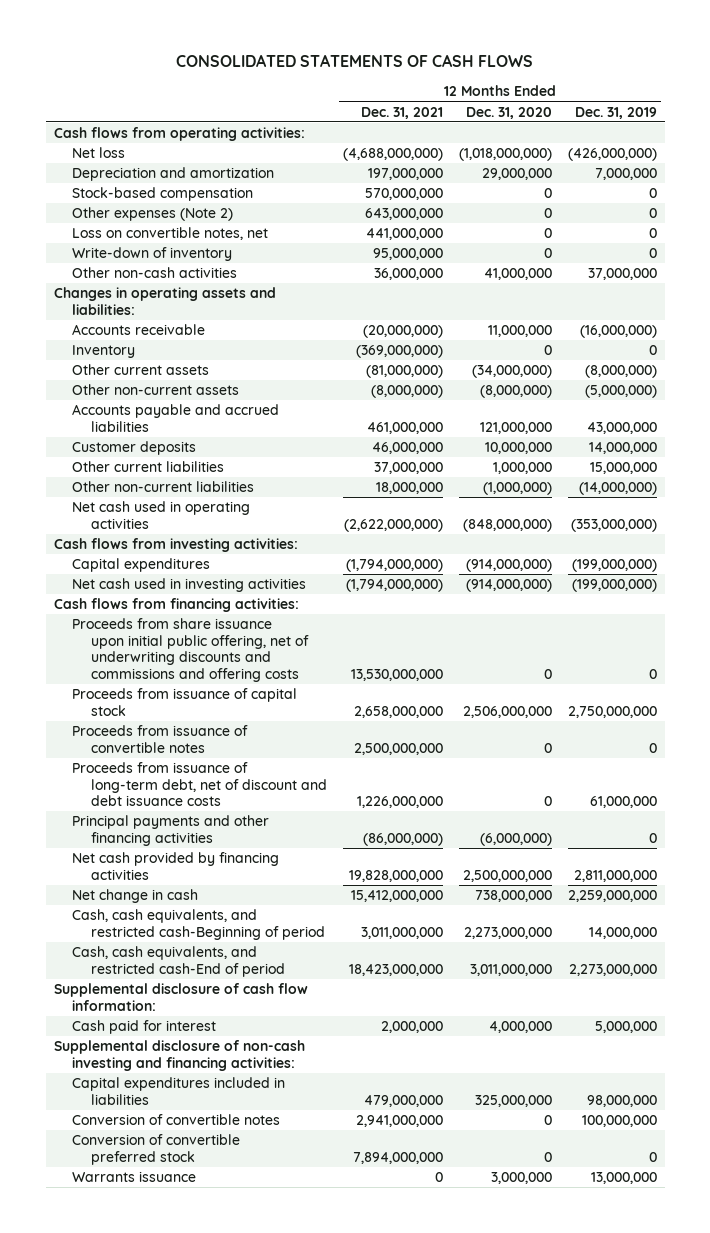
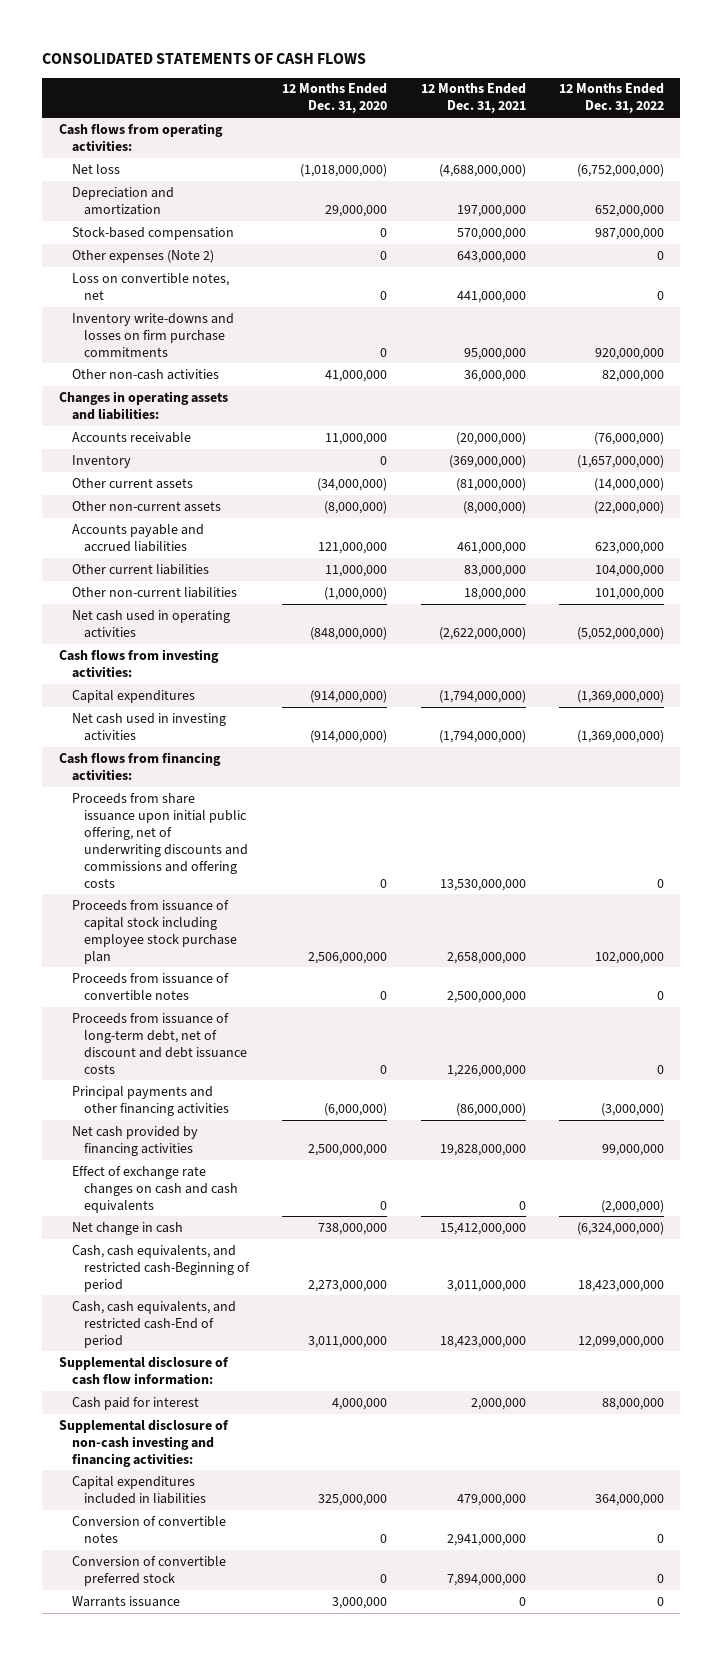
- | 12 Months Ended Dec. 31, 2021 | 12 Months Ended Dec. 31, 2020 | 12 Months Ended Dec. 31, 2019
+ | 12 Months Ended Dec. 31, 2020 | 12 Months Ended Dec. 31, 2021 | 12 Months Ended Dec. 31, 2022
- Write-down of inventory | 95,000,000 | 0 | 0
+ Inventory write-downs and losses on firm purchase commitments | 0 | 95,000,000 | 920,000,000
- Customer deposits | 46,000,000 | 10,000,000 | 14,000,000
- Other current liabilities | 37,000,000 | 1,000,000 | 15,000,000
+ Other current liabilities | 11,000,000 | 83,000,000 | 104,000,000
- Proceeds from issuance of capital stock | 2,658,000,000 | 2,506,000,000 | 2,750,000,000
+ Proceeds from issuance of capital stock including employee stock purchase plan | 2,506,000,000 | 2,658,000,000 | 102,000,000
+ Effect of exchange rate changes on cash and cash equivalents | 0 | 0 | (2,000,000)

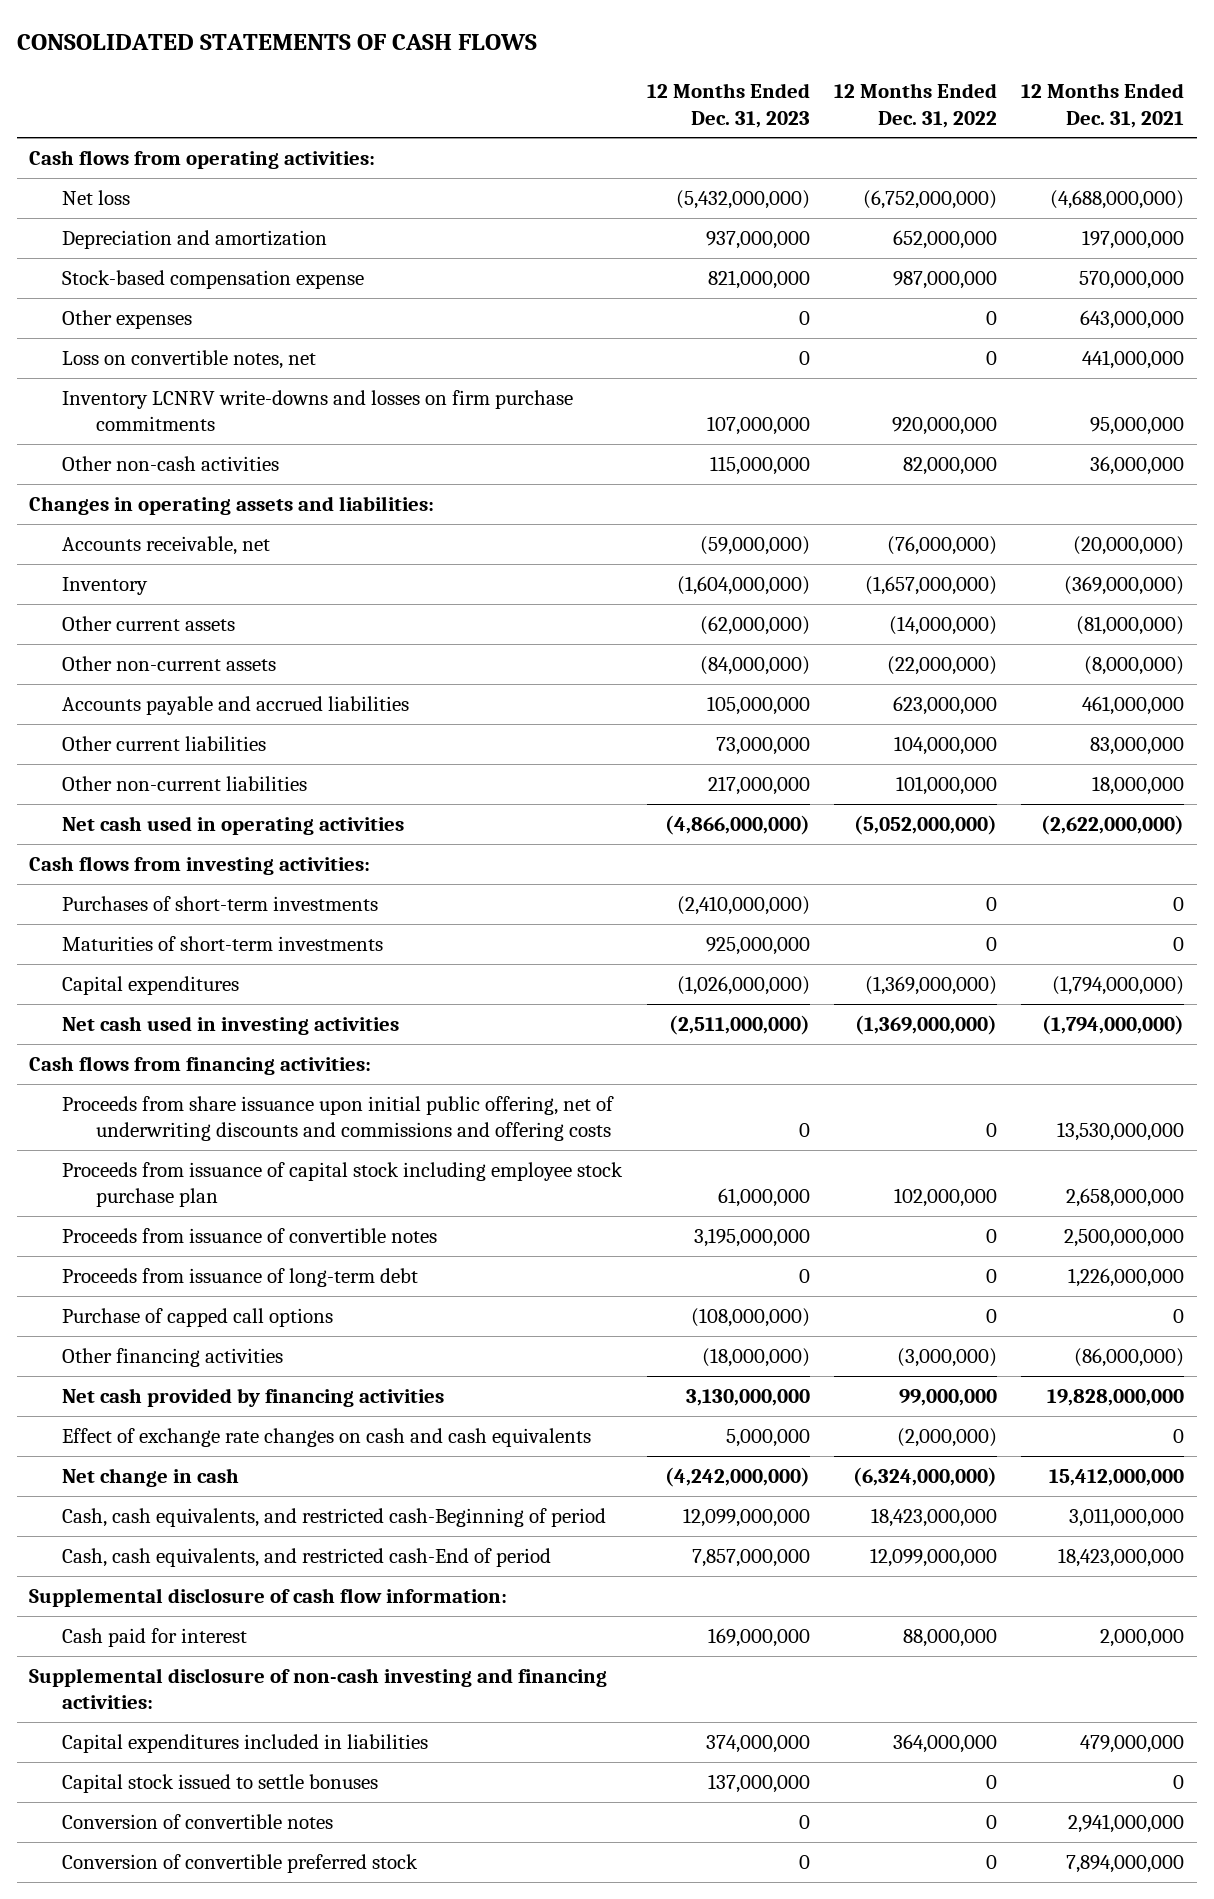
- | 12 Months Ended Dec. 31, 2020 | 12 Months Ended Dec. 31, 2021 | 12 Months Ended Dec. 31, 2022
+ | 12 Months Ended Dec. 31, 2023 | 12 Months Ended Dec. 31, 2022 | 12 Months Ended Dec. 31, 2021
- Stock-based compensation | 0 | 570,000,000 | 987,000,000
- Other expenses (Note 2) | 0 | 643,000,000 | 0
+ Stock-based compensation expense | 821,000,000 | 987,000,000 | 570,000,000
+ Other expenses | 0 | 0 | 643,000,000
- Inventory write-downs and losses on firm purchase commitments | 0 | 95,000,000 | 920,000,000
+ Inventory LCNRV write-downs and losses on firm purchase commitments | 107,000,000 | 920,000,000 | 95,000,000
- Accounts receivable | 11,000,000 | (20,000,000) | (76,000,000)
+ Accounts receivable, net | (59,000,000) | (76,000,000) | (20,000,000)
+ Purchases of short-term investments | (2,410,000,000) | 0 | 0
+ Maturities of short-term investments | 925,000,000 | 0 | 0
- Proceeds from issuance of long-term debt, net of discount and debt issuance costs | 0 | 1,226,000,000 | 0
- Principal payments and other financing activities | (6,000,000) | (86,000,000) | (3,000,000)
+ Proceeds from issuance of long-term debt | 0 | 0 | 1,226,000,000
+ Purchase of capped call options | (108,000,000) | 0 | 0
+ Other financing activities | (18,000,000) | (3,000,000) | (86,000,000)
+ Capital stock issued to settle bonuses | 137,000,000 | 0 | 0
- Warrants issuance | 3,000,000 | 0 | 0

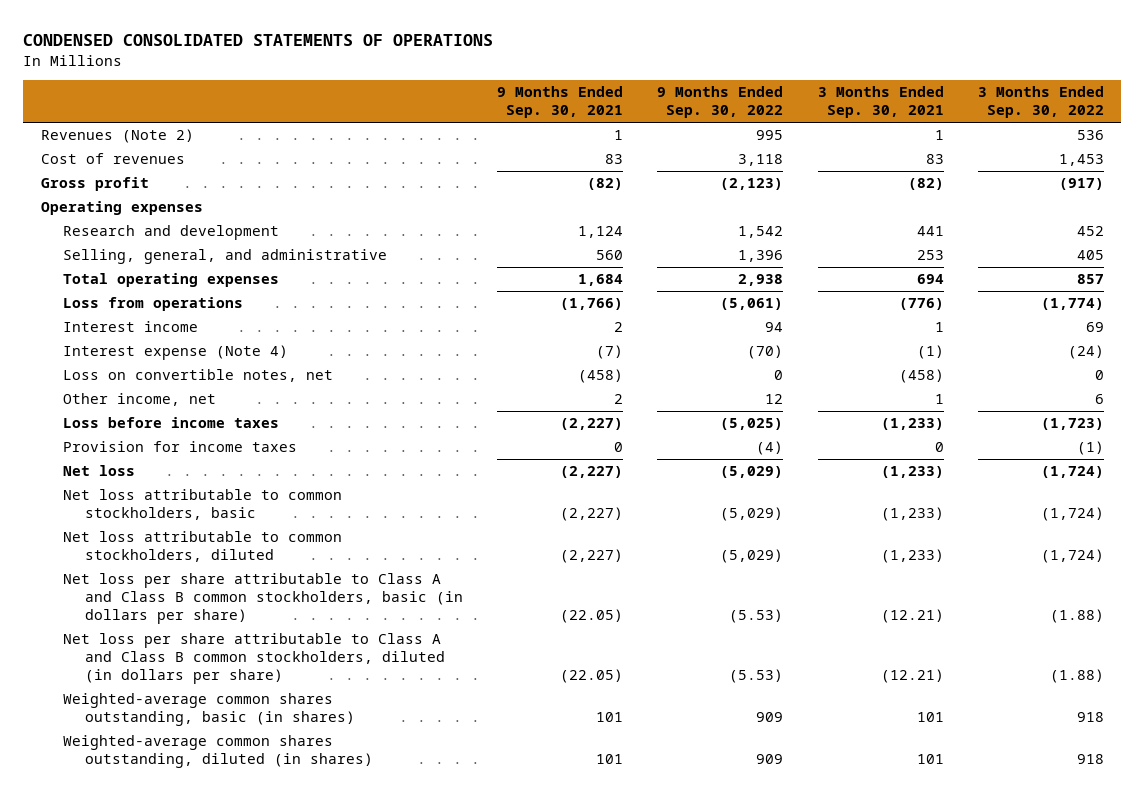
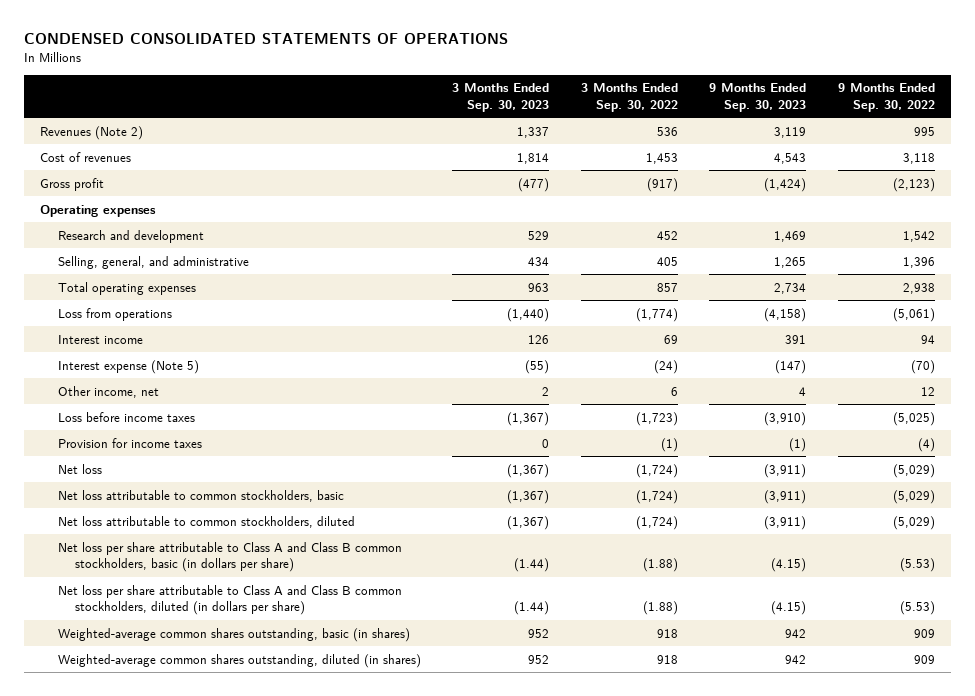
- | 9 Months Ended Sep. 30, 2021 | 9 Months Ended Sep. 30, 2022 | 3 Months Ended Sep. 30, 2021 | 3 Months Ended Sep. 30, 2022
+ | 3 Months Ended Sep. 30, 2023 | 3 Months Ended Sep. 30, 2022 | 9 Months Ended Sep. 30, 2023 | 9 Months Ended Sep. 30, 2022
- Interest expense (Note 4) | (7) | (70) | (1) | (24)
- Loss on convertible notes, net | (458) | 0 | (458) | 0
+ Interest expense (Note 5) | (55) | (24) | (147) | (70)

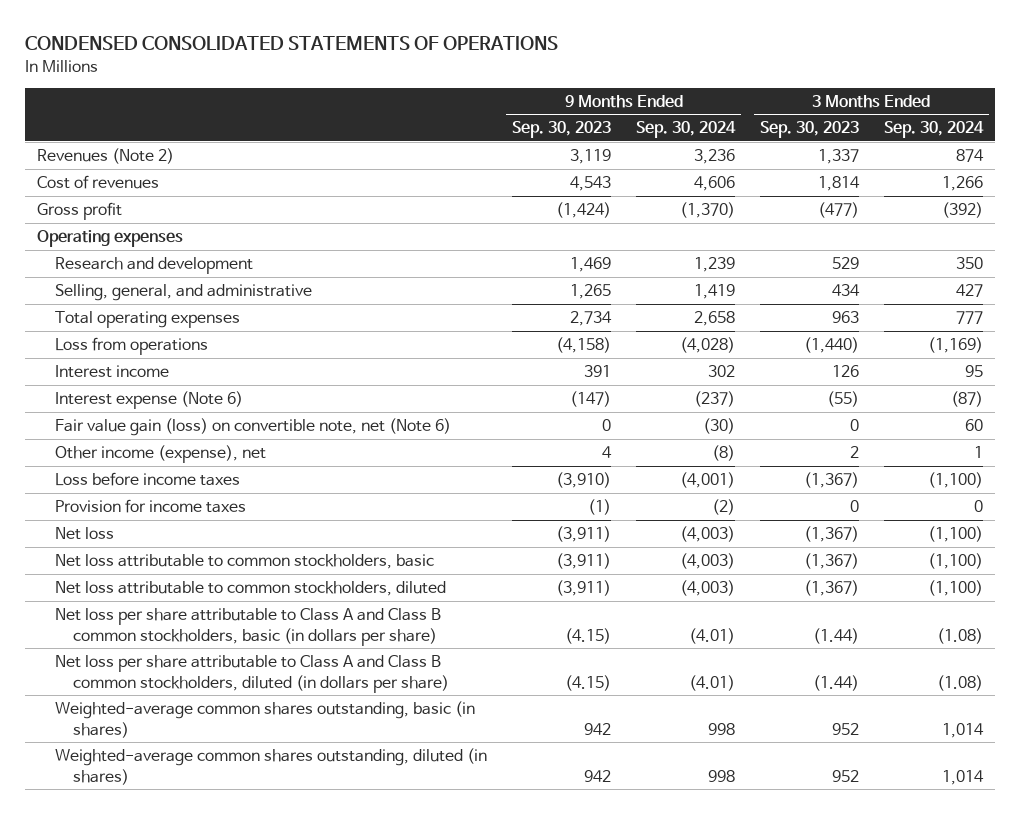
- | 3 Months Ended Sep. 30, 2023 | 3 Months Ended Sep. 30, 2022 | 9 Months Ended Sep. 30, 2023 | 9 Months Ended Sep. 30, 2022
+ | 9 Months Ended Sep. 30, 2023 | 9 Months Ended Sep. 30, 2024 | 3 Months Ended Sep. 30, 2023 | 3 Months Ended Sep. 30, 2024
- Interest expense (Note 5) | (55) | (24) | (147) | (70)
- Other income, net | 2 | 6 | 4 | 12
+ Interest expense (Note 6) | (147) | (237) | (55) | (87)
+ Fair value gain (loss) on convertible note, net (Note 6) | 0 | (30) | 0 | 60
+ Other income (expense), net | 4 | (8) | 2 | 1

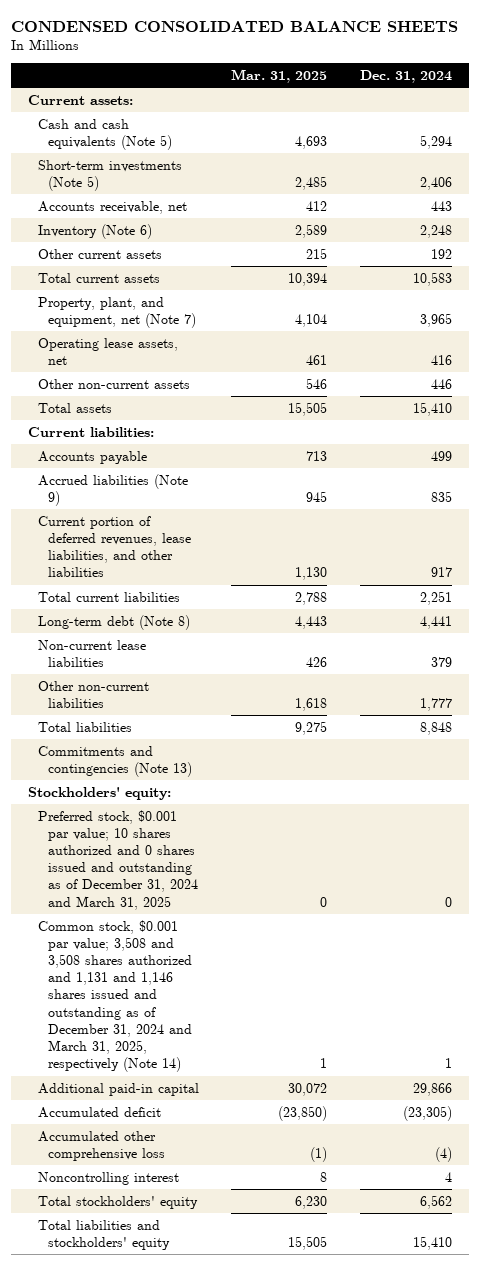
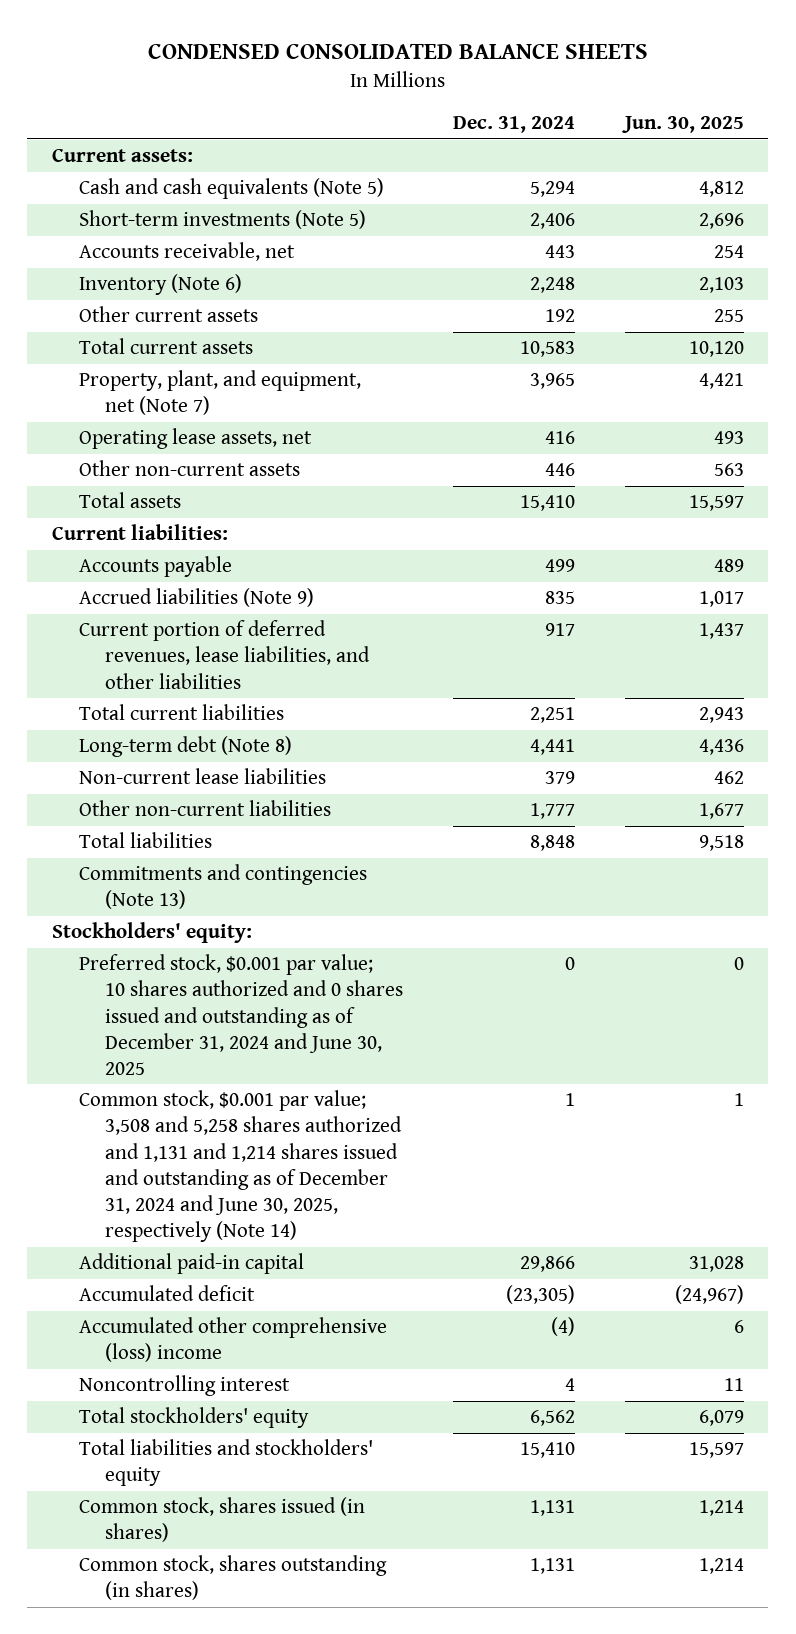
- | Mar. 31, 2025 | Dec. 31, 2024
+ | Dec. 31, 2024 | Jun. 30, 2025
- Preferred stock, $0.001 par value; 10 shares authorized and 0 shares issued and outstanding as of December 31, 2024 and March 31, 2025 | 0 | 0
- Common stock, $0.001 par value; 3,508 and 3,508 shares authorized and 1,131 and 1,146 shares issued and outstanding as of December 31, 2024 and March 31, 2025, respectively (Note 14) | 1 | 1
+ Preferred stock, $0.001 par value; 10 shares authorized and 0 shares issued and outstanding as of December 31, 2024 and June 30, 2025 | 0 | 0
+ Common stock, $0.001 par value; 3,508 and 5,258 shares authorized and 1,131 and 1,214 shares issued and outstanding as of December 31, 2024 and June 30, 2025, respectively (Note 14) | 1 | 1
- Accumulated other comprehensive loss | (1) | (4)
+ Accumulated other comprehensive (loss) income | (4) | 6
+ Common stock, shares issued (in shares) | 1,131 | 1,214
+ Common stock, shares outstanding (in shares) | 1,131 | 1,214

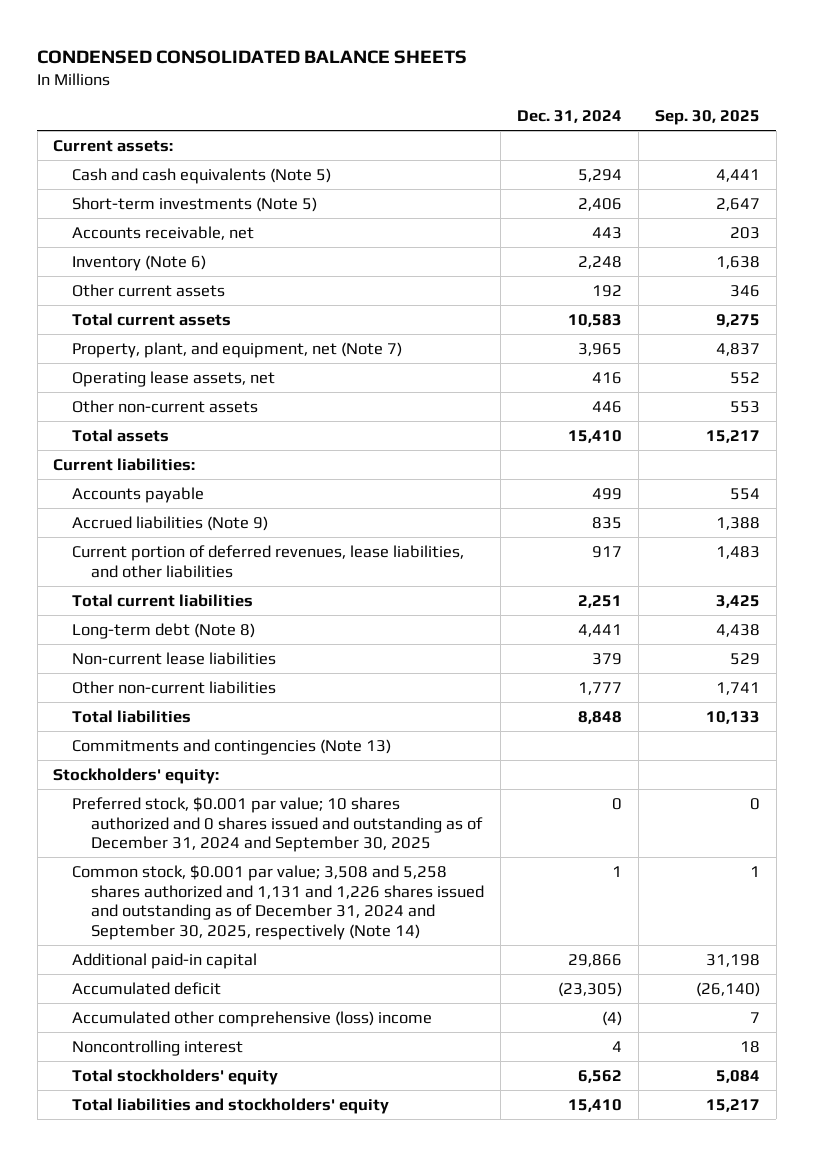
- | Dec. 31, 2024 | Jun. 30, 2025
+ | Dec. 31, 2024 | Sep. 30, 2025
- Preferred stock, $0.001 par value; 10 shares authorized and 0 shares issued and outstanding as of December 31, 2024 and June 30, 2025 | 0 | 0
- Common stock, $0.001 par value; 3,508 and 5,258 shares authorized and 1,131 and 1,214 shares issued and outstanding as of December 31, 2024 and June 30, 2025, respectively (Note 14) | 1 | 1
+ Preferred stock, $0.001 par value; 10 shares authorized and 0 shares issued and outstanding as of December 31, 2024 and September 30, 2025 | 0 | 0
+ Common stock, $0.001 par value; 3,508 and 5,258 shares authorized and 1,131 and 1,226 shares issued and outstanding as of December 31, 2024 and September 30, 2025, respectively (Note 14) | 1 | 1
- Common stock, shares issued (in shares) | 1,131 | 1,214
- Common stock, shares outstanding (in shares) | 1,131 | 1,214

